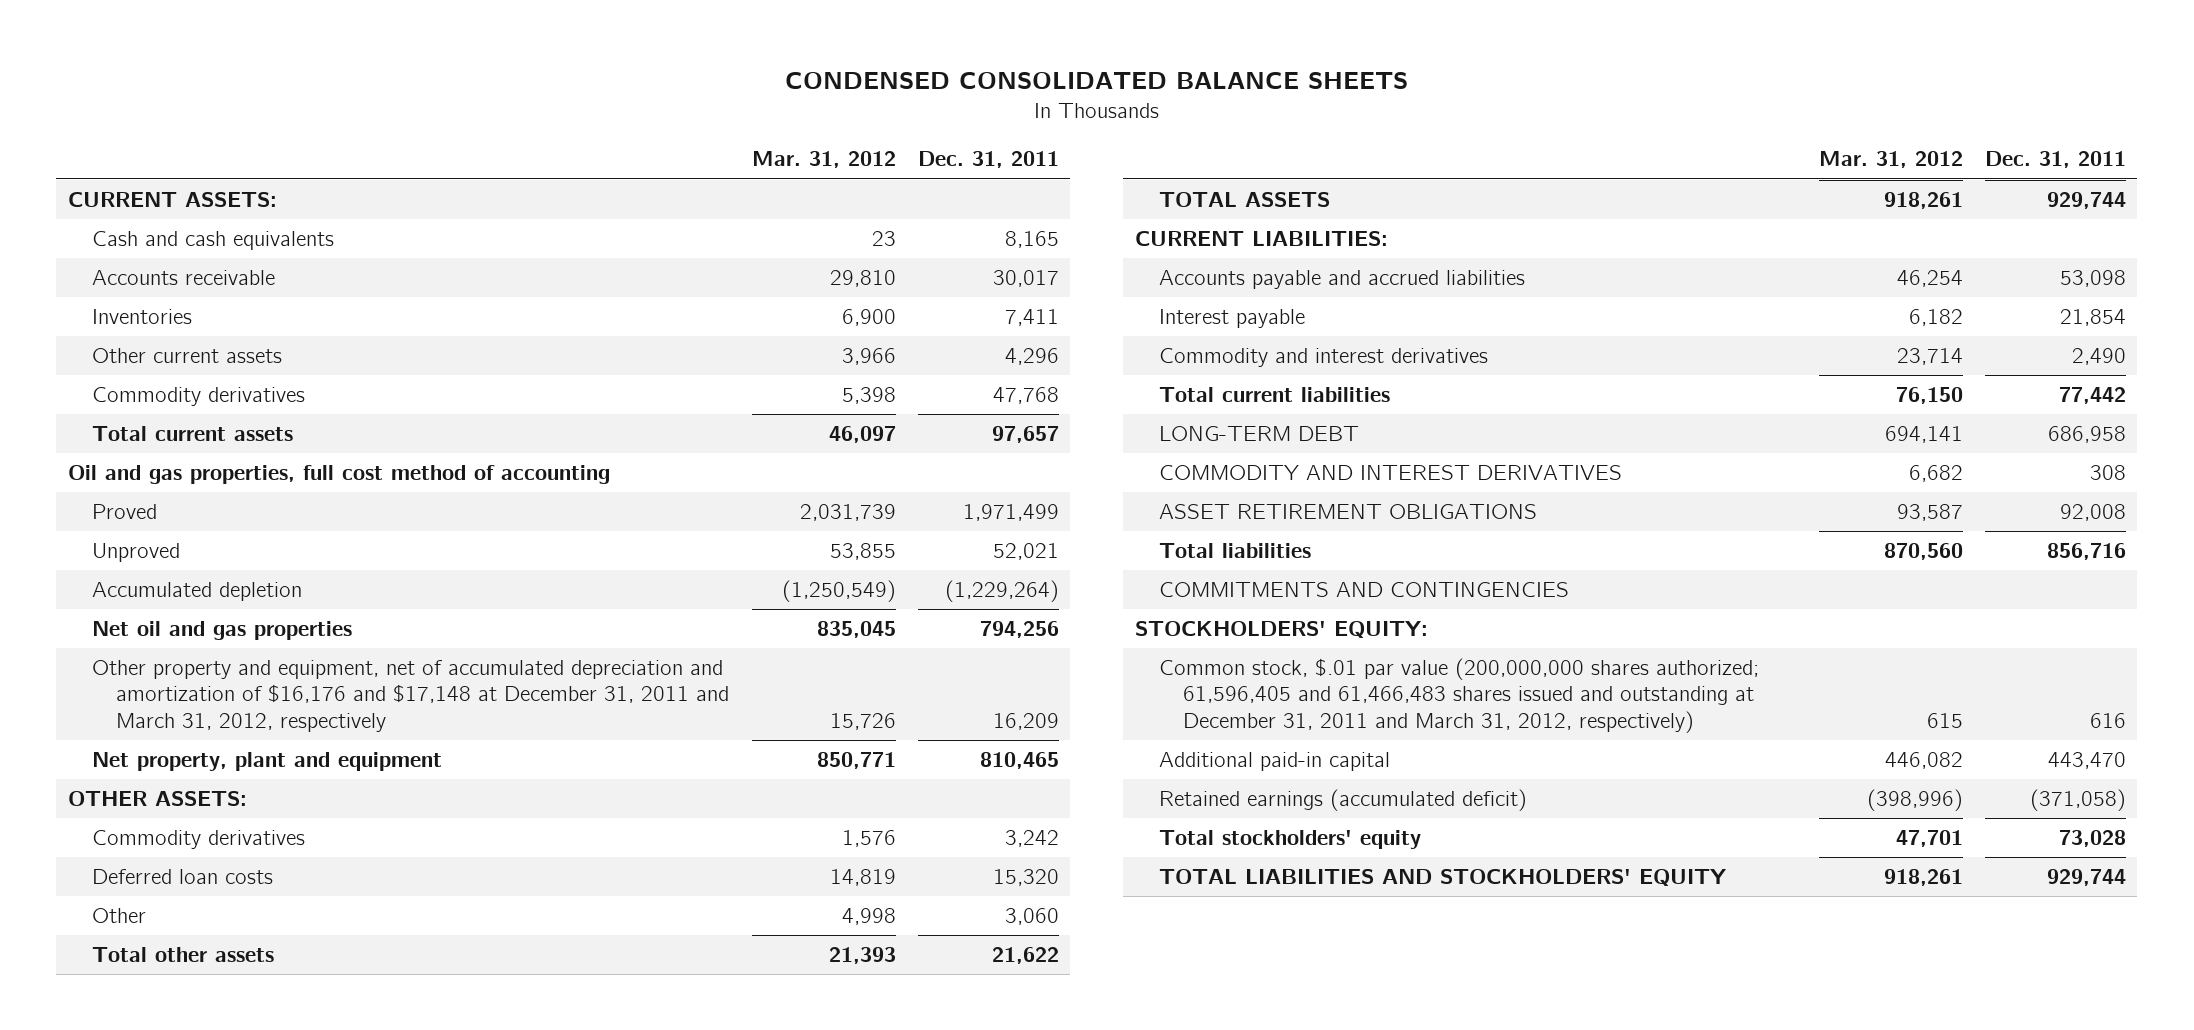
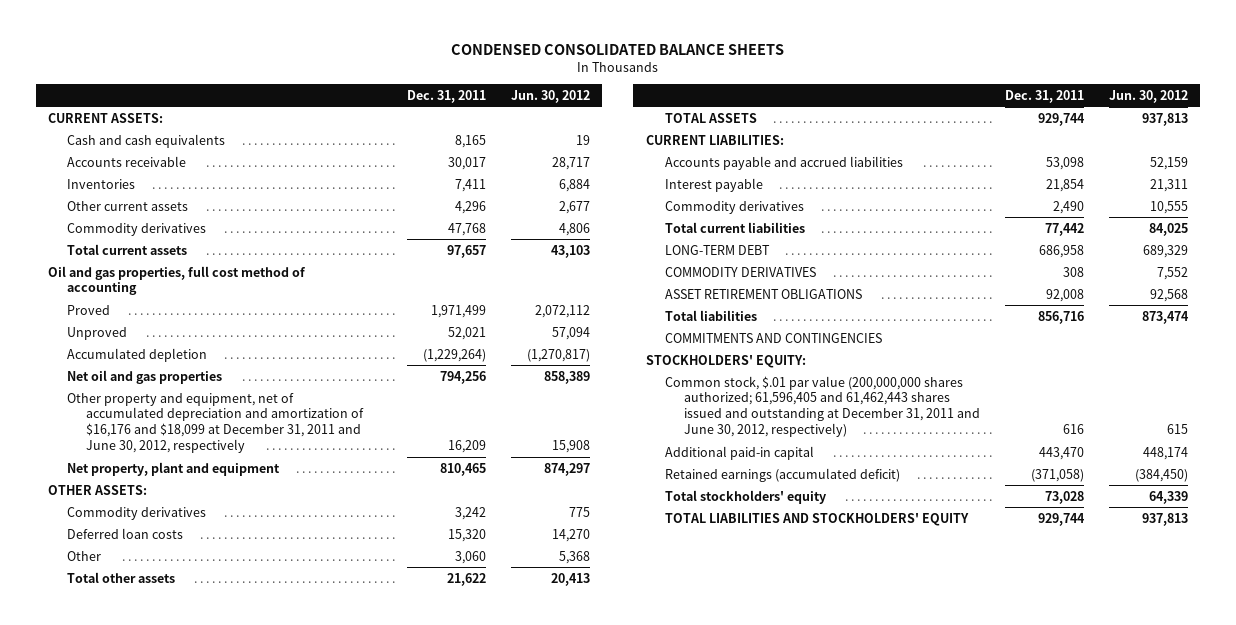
- | Mar. 31, 2012 | Dec. 31, 2011
+ | Dec. 31, 2011 | Jun. 30, 2012
- Other property and equipment, net of accumulated depreciation and amortization of $16,176 and $17,148 at December 31, 2011 and March 31, 2012, respectively | 15,726 | 16,209
+ Other property and equipment, net of accumulated depreciation and amortization of $16,176 and $18,099 at December 31, 2011 and June 30, 2012, respectively | 16,209 | 15,908
- Commodity and interest derivatives | 23,714 | 2,490
+ Commodity derivatives | 2,490 | 10,555
- COMMODITY AND INTEREST DERIVATIVES | 6,682 | 308
+ COMMODITY DERIVATIVES | 308 | 7,552
- Common stock, $.01 par value (200,000,000 shares authorized; 61,596,405 and 61,466,483 shares issued and outstanding at December 31, 2011 and March 31, 2012, respectively) | 615 | 616
+ Common stock, $.01 par value (200,000,000 shares authorized; 61,596,405 and 61,462,443 shares issued and outstanding at December 31, 2011 and June 30, 2012, respectively) | 616 | 615

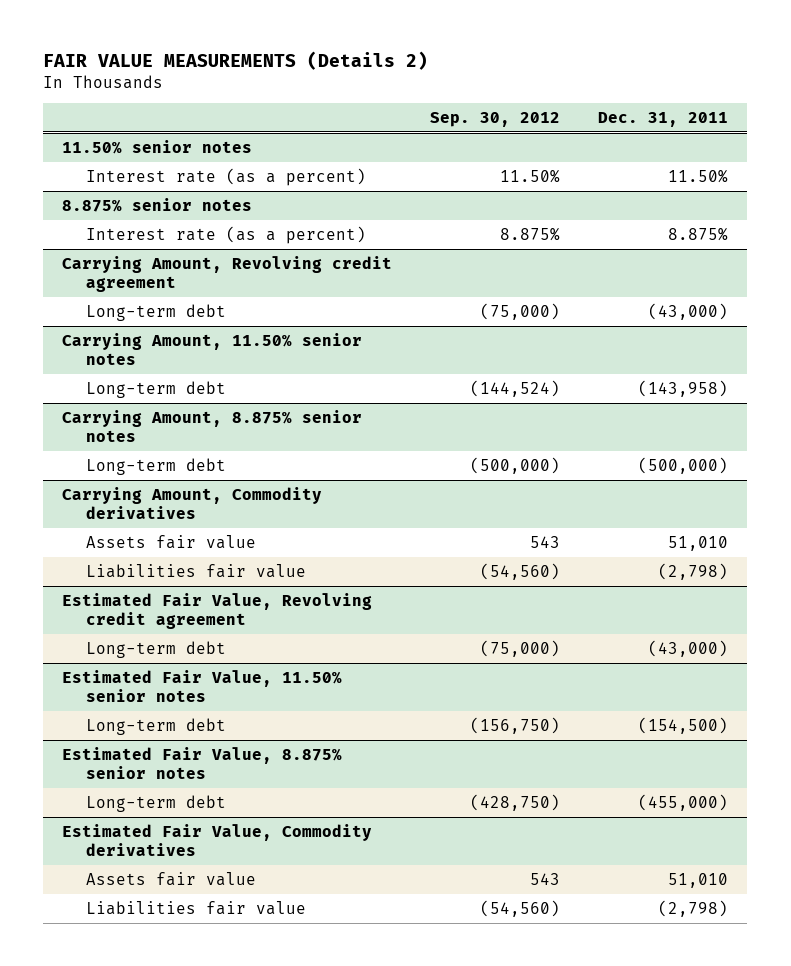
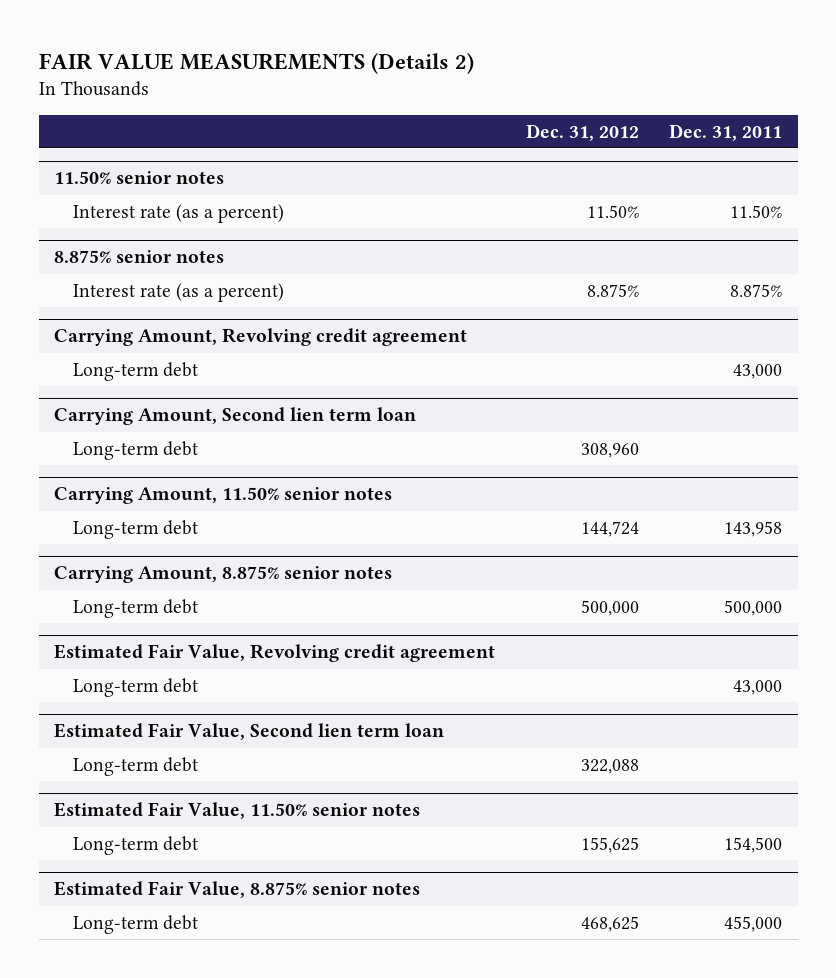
- | Sep. 30, 2012 | Dec. 31, 2011
+ | Dec. 31, 2012 | Dec. 31, 2011
@ Carrying Amount, Revolving credit agreement
- Long-term debt | (75,000) | (43,000)
+ Long-term debt | | 43,000
+ Carrying Amount, Second lien term loan
+ Long-term debt | 308,960 |
@ Carrying Amount, 11.50% senior notes
- Long-term debt | (144,524) | (143,958)
+ Long-term debt | 144,724 | 143,958
@ Carrying Amount, 8.875% senior notes
- Long-term debt | (500,000) | (500,000)
- Carrying Amount, Commodity derivatives
- Assets fair value | 543 | 51,010
- Liabilities fair value | (54,560) | (2,798)
@ Carrying Amount, 8.875% senior notes
+ Long-term debt | 500,000 | 500,000
@ Estimated Fair Value, Revolving credit agreement
- Long-term debt | (75,000) | (43,000)
+ Long-term debt | | 43,000
+ Estimated Fair Value, Second lien term loan
+ Long-term debt | 322,088 |
@ Estimated Fair Value, 11.50% senior notes
- Long-term debt | (156,750) | (154,500)
+ Long-term debt | 155,625 | 154,500
@ Estimated Fair Value, 8.875% senior notes
- Long-term debt | (428,750) | (455,000)
- Estimated Fair Value, Commodity derivatives
- Assets fair value | 543 | 51,010
- Liabilities fair value | (54,560) | (2,798)
@ Estimated Fair Value, 8.875% senior notes
+ Long-term debt | 468,625 | 455,000

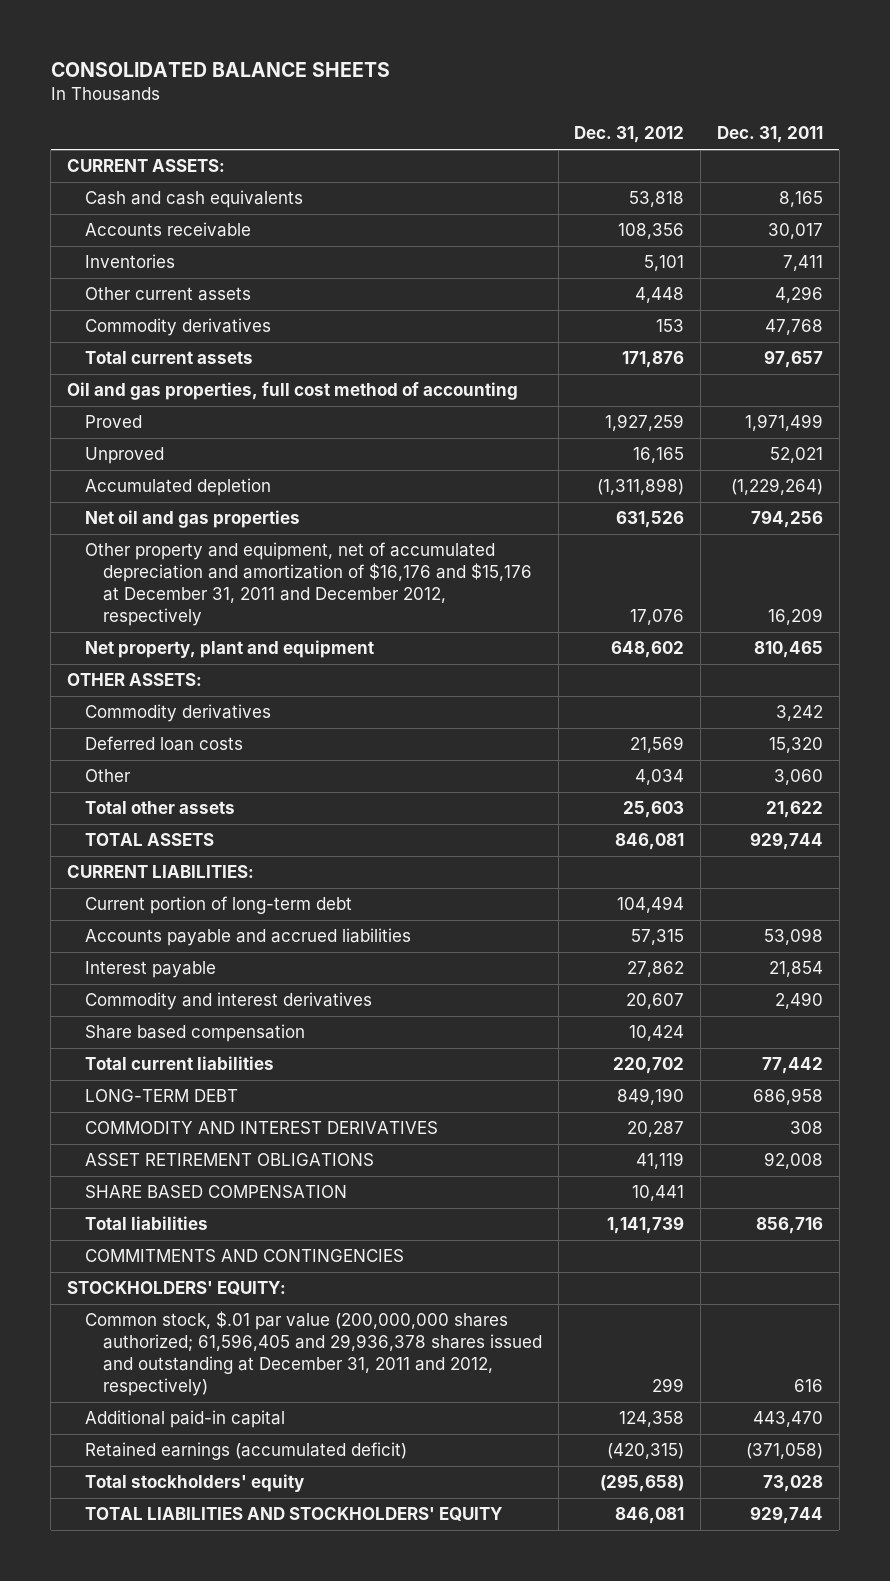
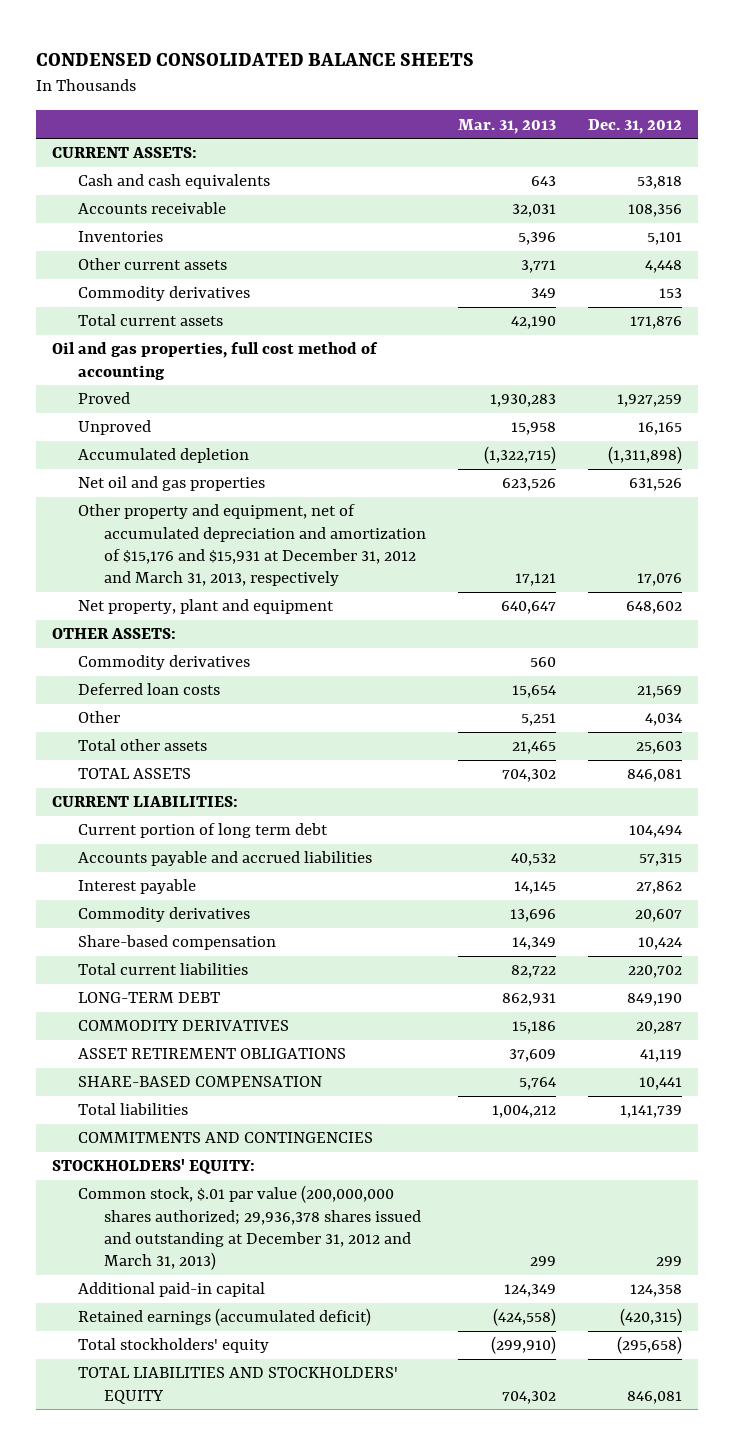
- CONSOLIDATED BALANCE SHEETS
+ CONDENSED CONSOLIDATED BALANCE SHEETS
- | Dec. 31, 2012 | Dec. 31, 2011
+ | Mar. 31, 2013 | Dec. 31, 2012
- Other property and equipment, net of accumulated depreciation and amortization of $16,176 and $15,176 at December 31, 2011 and December 2012, respectively | 17,076 | 16,209
+ Other property and equipment, net of accumulated depreciation and amortization of $15,176 and $15,931 at December 31, 2012 and March 31, 2013, respectively | 17,121 | 17,076
- Current portion of long-term debt | 104,494 |
+ Current portion of long term debt | | 104,494
- Commodity and interest derivatives | 20,607 | 2,490
- Share based compensation | 10,424 |
+ Commodity derivatives | 13,696 | 20,607
+ Share-based compensation | 14,349 | 10,424
- COMMODITY AND INTEREST DERIVATIVES | 20,287 | 308
+ COMMODITY DERIVATIVES | 15,186 | 20,287
- SHARE BASED COMPENSATION | 10,441 |
+ SHARE-BASED COMPENSATION | 5,764 | 10,441
- Common stock, $.01 par value (200,000,000 shares authorized; 61,596,405 and 29,936,378 shares issued and outstanding at December 31, 2011 and 2012, respectively) | 299 | 616
+ Common stock, $.01 par value (200,000,000 shares authorized; 29,936,378 shares issued and outstanding at December 31, 2012 and March 31, 2013) | 299 | 299

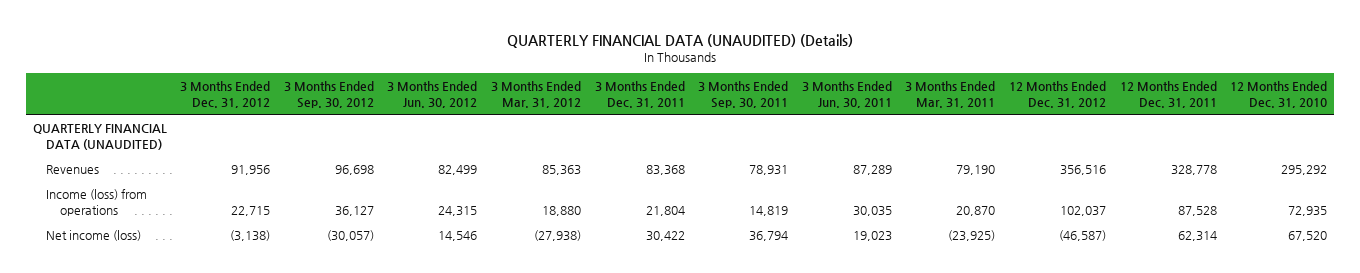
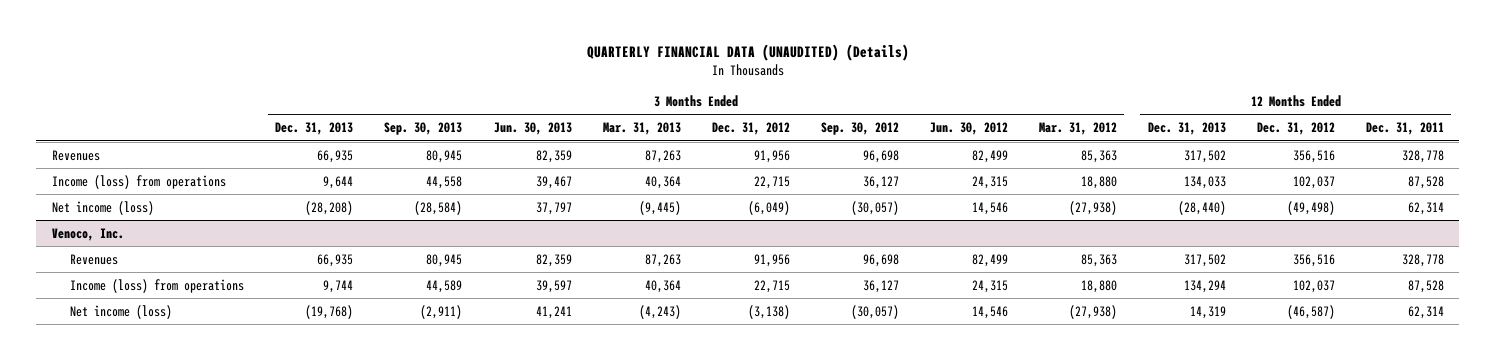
- | 3 Months Ended Dec. 31, 2012 | 3 Months Ended Sep. 30, 2012 | 3 Months Ended Jun. 30, 2012 | 3 Months Ended Mar. 31, 2012 | 3 Months Ended Dec. 31, 2011 | 3 Months Ended Sep. 30, 2011 | 3 Months Ended Jun. 30, 2011 | 3 Months Ended Mar. 31, 2011 | 12 Months Ended Dec. 31, 2012 | 12 Months Ended Dec. 31, 2011 | 12 Months Ended Dec. 31, 2010
+ | 3 Months Ended Dec. 31, 2013 | 3 Months Ended Sep. 30, 2013 | 3 Months Ended Jun. 30, 2013 | 3 Months Ended Mar. 31, 2013 | 3 Months Ended Dec. 31, 2012 | 3 Months Ended Sep. 30, 2012 | 3 Months Ended Jun. 30, 2012 | 3 Months Ended Mar. 31, 2012 | 12 Months Ended Dec. 31, 2013 | 12 Months Ended Dec. 31, 2012 | 12 Months Ended Dec. 31, 2011
- QUARTERLY FINANCIAL DATA (UNAUDITED)
+ Net income (loss) | (28,208) | (28,584) | 37,797 | (9,445) | (6,049) | (30,057) | 14,546 | (27,938) | (28,440) | (49,498) | 62,314
+ Venoco, Inc.
+ Revenues | 66,935 | 80,945 | 82,359 | 87,263 | 91,956 | 96,698 | 82,499 | 85,363 | 317,502 | 356,516 | 328,778
+ Income (loss) from operations | 9,744 | 44,589 | 39,597 | 40,364 | 22,715 | 36,127 | 24,315 | 18,880 | 134,294 | 102,037 | 87,528

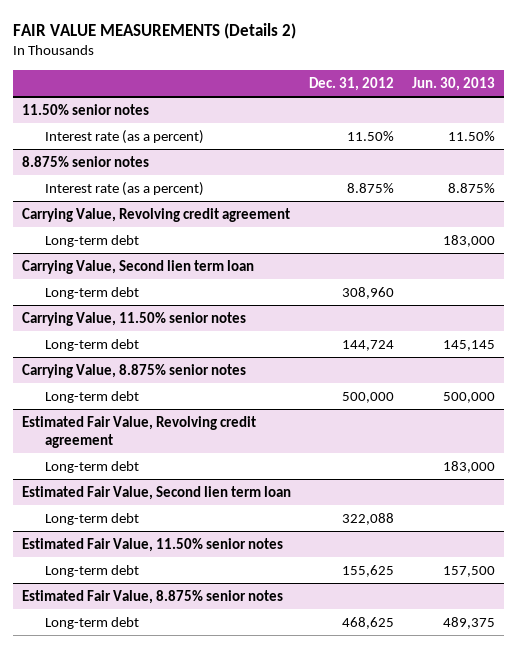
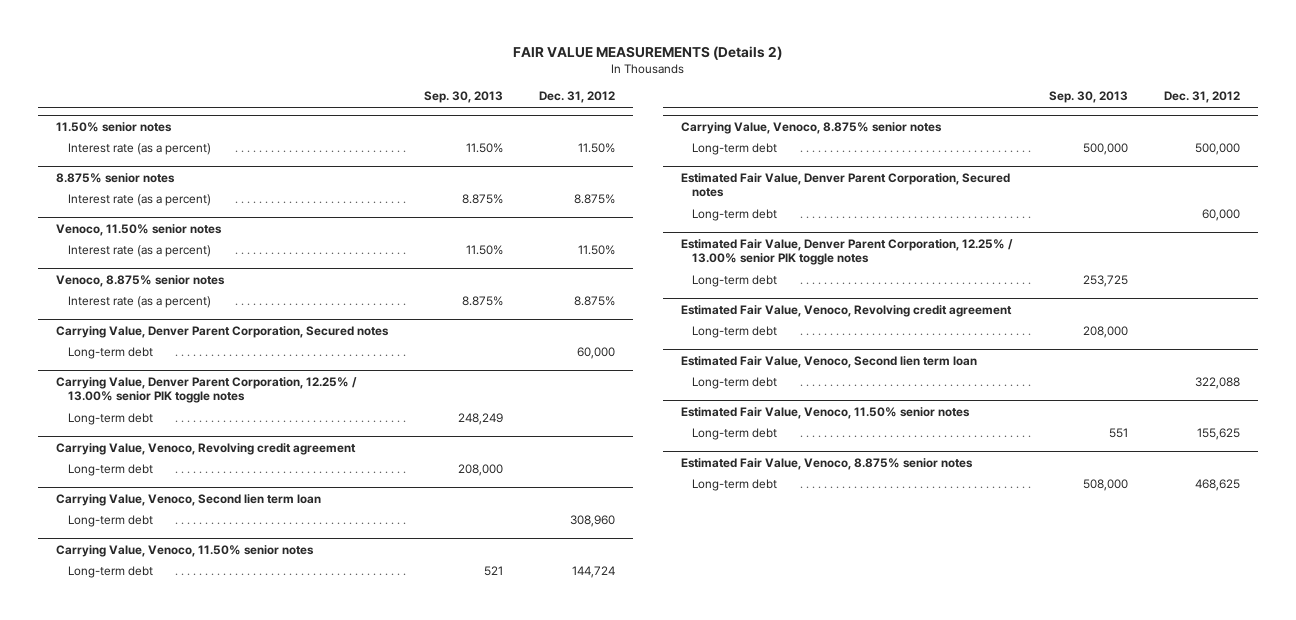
- | Dec. 31, 2012 | Jun. 30, 2013
+ | Sep. 30, 2013 | Dec. 31, 2012
- Carrying Value, Revolving credit agreement
+ Venoco, 11.50% senior notes
+ Interest rate (as a percent) | 11.50% | 11.50%
+ Venoco, 8.875% senior notes
+ Interest rate (as a percent) | 8.875% | 8.875%
+ Carrying Value, Denver Parent Corporation, Secured notes
+ Long-term debt | | 60,000
+ Carrying Value, Denver Parent Corporation, 12.25% / 13.00% senior PIK toggle notes
- Carrying Value, Second lien term loan
+ Carrying Value, Venoco, Revolving credit agreement
+ Long-term debt | 208,000 |
+ Carrying Value, Venoco, Second lien term loan
- Carrying Value, 11.50% senior notes
+ Carrying Value, Venoco, 11.50% senior notes
- Carrying Value, 8.875% senior notes
+ Carrying Value, Venoco, 8.875% senior notes
- Estimated Fair Value, Revolving credit agreement
+ Estimated Fair Value, Denver Parent Corporation, Secured notes
+ Long-term debt | | 60,000
+ Estimated Fair Value, Denver Parent Corporation, 12.25% / 13.00% senior PIK toggle notes
- Estimated Fair Value, Second lien term loan
+ Estimated Fair Value, Venoco, Revolving credit agreement
+ Long-term debt | 208,000 |
+ Estimated Fair Value, Venoco, Second lien term loan
- Estimated Fair Value, 11.50% senior notes
+ Estimated Fair Value, Venoco, 11.50% senior notes
- Estimated Fair Value, 8.875% senior notes
+ Estimated Fair Value, Venoco, 8.875% senior notes

